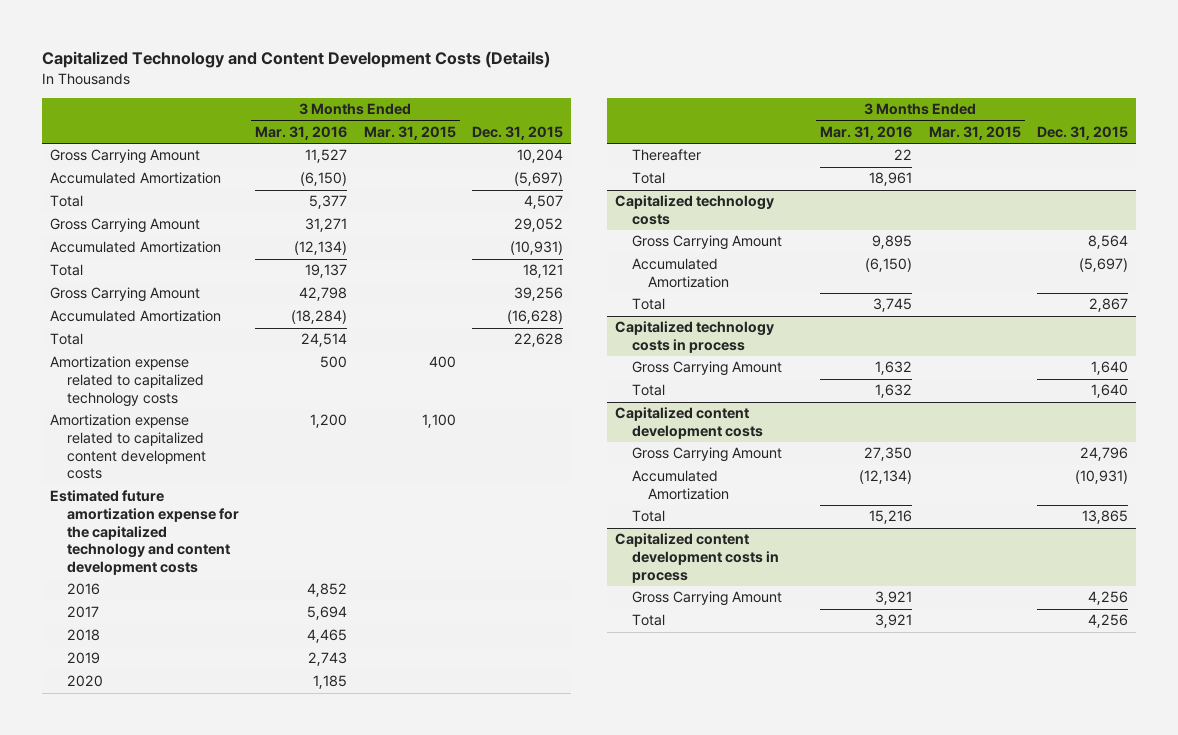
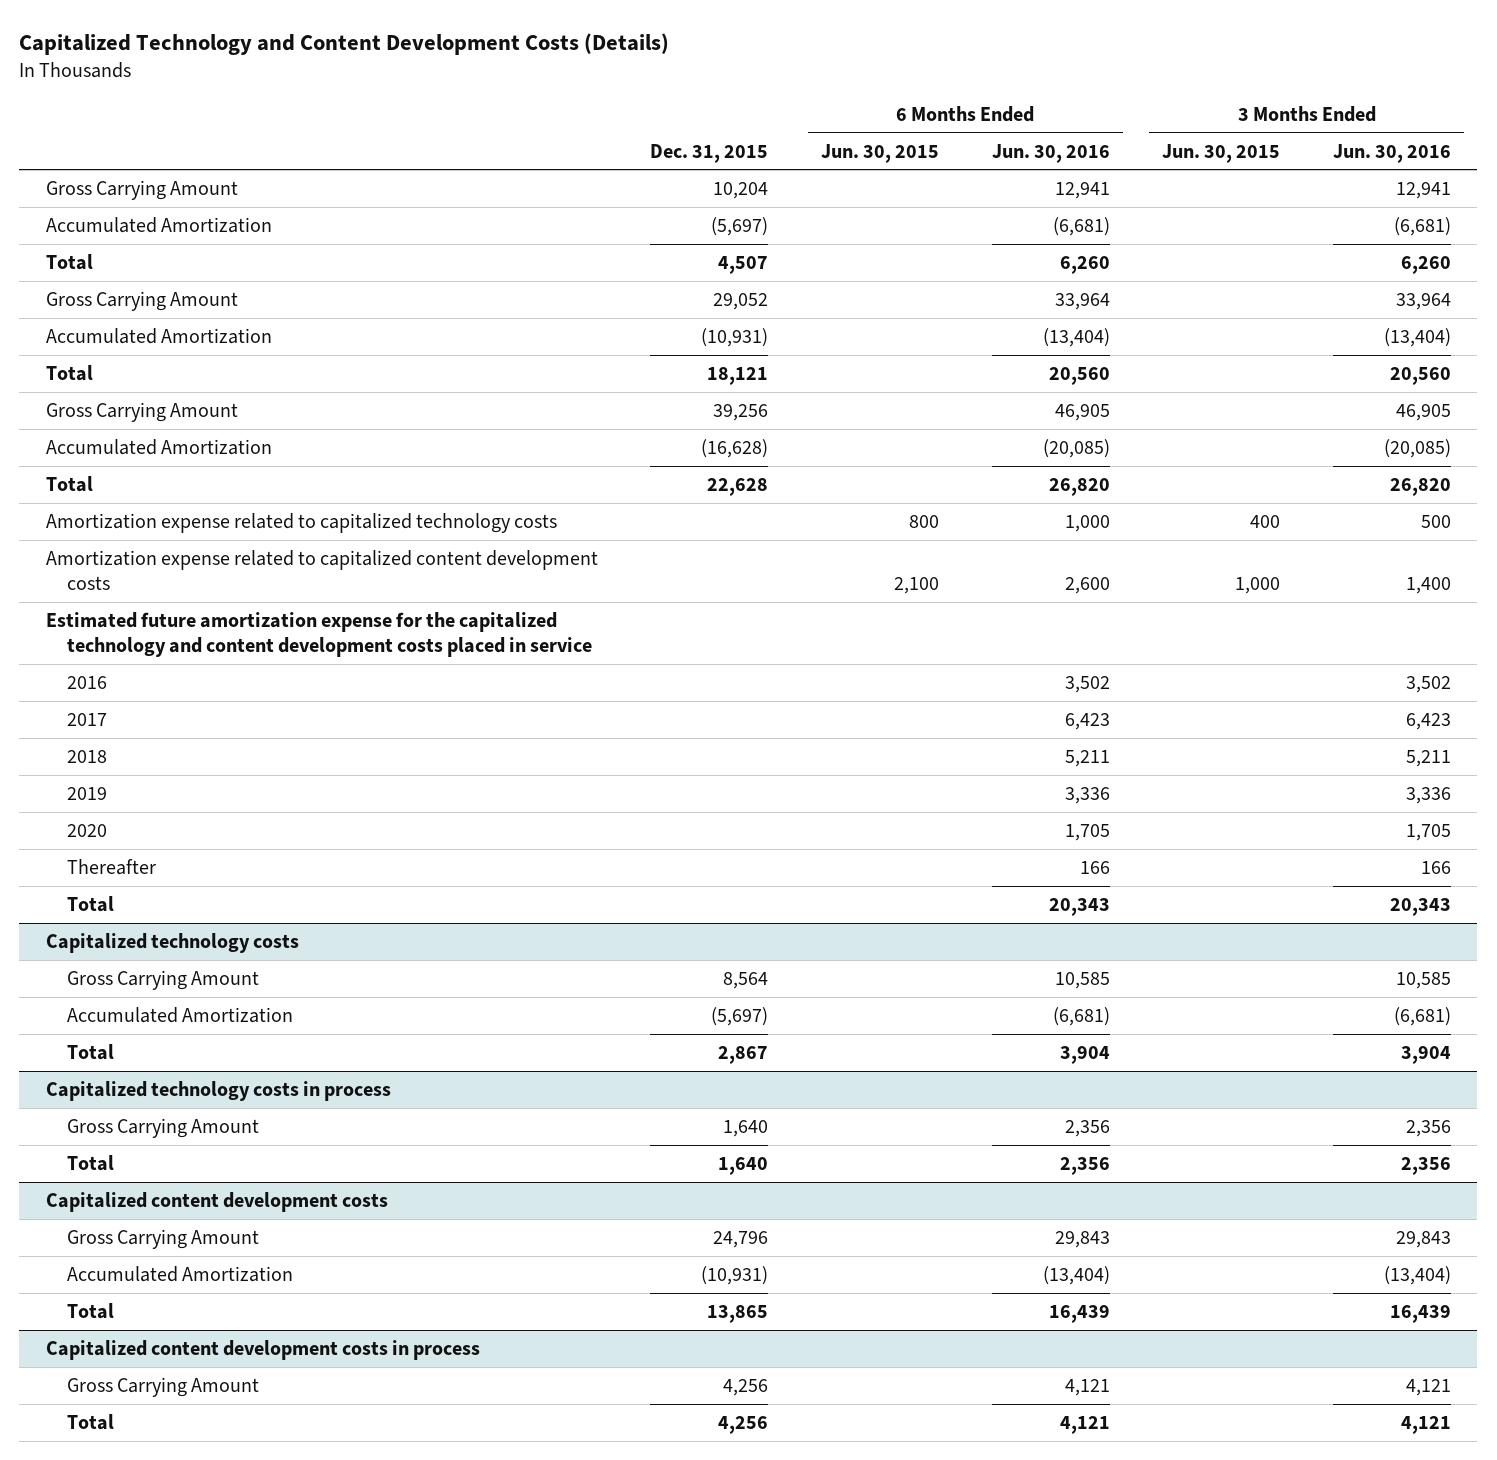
- | 3 Months Ended Mar. 31, 2016 | 3 Months Ended Mar. 31, 2015 | Dec. 31, 2015
+ | Dec. 31, 2015 | 6 Months Ended Jun. 30, 2015 | 6 Months Ended Jun. 30, 2016 | 3 Months Ended Jun. 30, 2015 | 3 Months Ended Jun. 30, 2016
- Estimated future amortization expense for the capitalized technology and content development costs
+ Estimated future amortization expense for the capitalized technology and content development costs placed in service

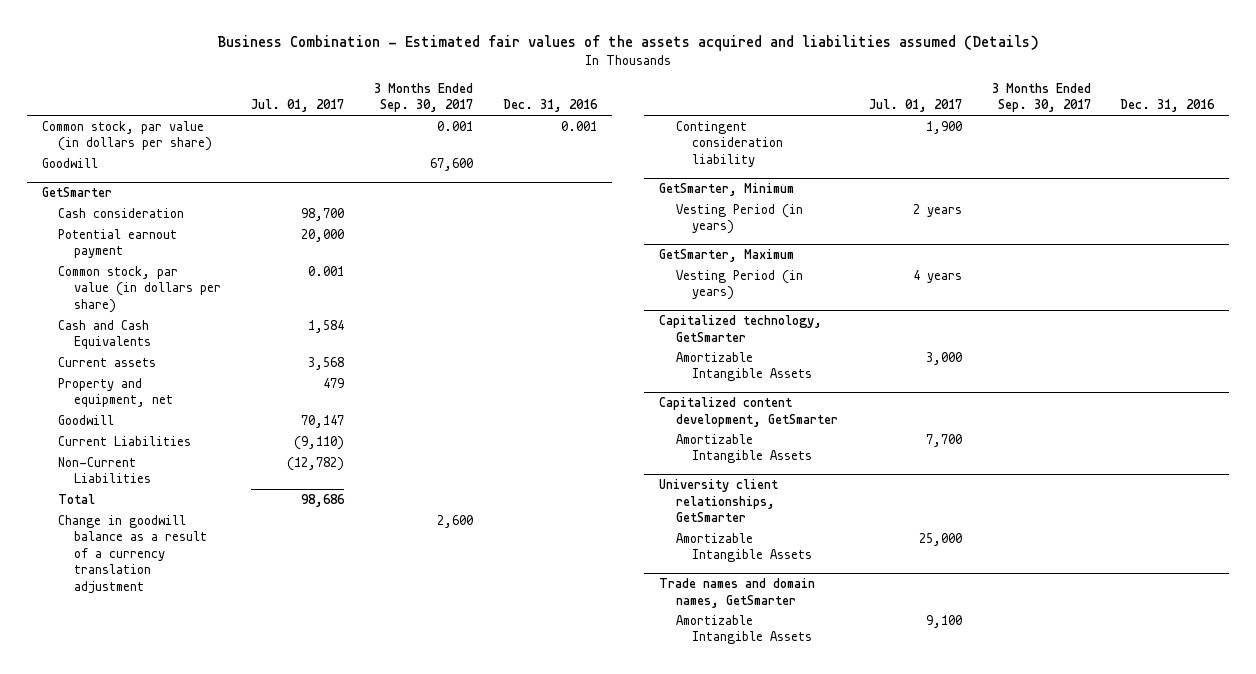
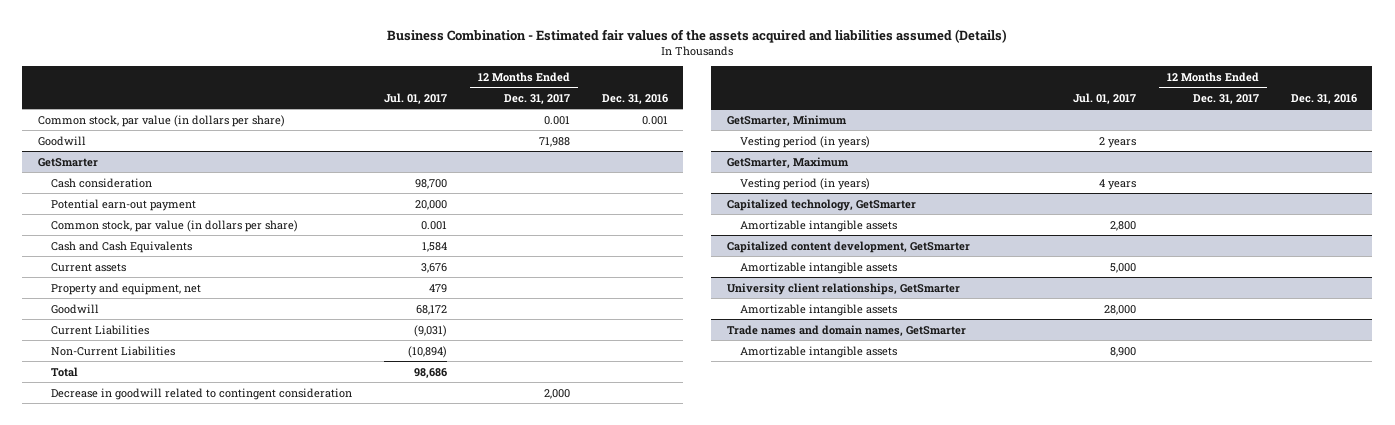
- | Jul. 01, 2017 | 3 Months Ended Sep. 30, 2017 | Dec. 31, 2016
+ | Jul. 01, 2017 | 12 Months Ended Dec. 31, 2017 | Dec. 31, 2016
@ GetSmarter
- Potential earnout payment | 20,000 | |
+ Potential earn-out payment | 20,000 | |
- Current assets | 3,568 | |
+ Current assets | 3,676 | |
- Goodwill | 70,147 | |
- Current Liabilities | (9,110) | |
- Non-Current Liabilities | (12,782) | |
+ Goodwill | 68,172 | |
+ Current Liabilities | (9,031) | |
+ Non-Current Liabilities | (10,894) | |
- Change in goodwill balance as a result of a currency translation adjustment | | 2,600 |
- Contingent consideration liability | 1,900 | |
+ Decrease in goodwill related to contingent consideration | | 2,000 |
@ GetSmarter, Minimum
- Vesting Period (in years) | 2 years | |
+ Vesting period (in years) | 2 years | |
@ GetSmarter, Maximum
- Vesting Period (in years) | 4 years | |
+ Vesting period (in years) | 4 years | |
@ Capitalized technology, GetSmarter
- Amortizable Intangible Assets | 3,000 | |
+ Amortizable intangible assets | 2,800 | |
@ Capitalized content development, GetSmarter
- Amortizable Intangible Assets | 7,700 | |
+ Amortizable intangible assets | 5,000 | |
@ University client relationships, GetSmarter
- Amortizable Intangible Assets | 25,000 | |
+ Amortizable intangible assets | 28,000 | |
@ Trade names and domain names, GetSmarter
- Amortizable Intangible Assets | 9,100 | |
+ Amortizable intangible assets | 8,900 | |

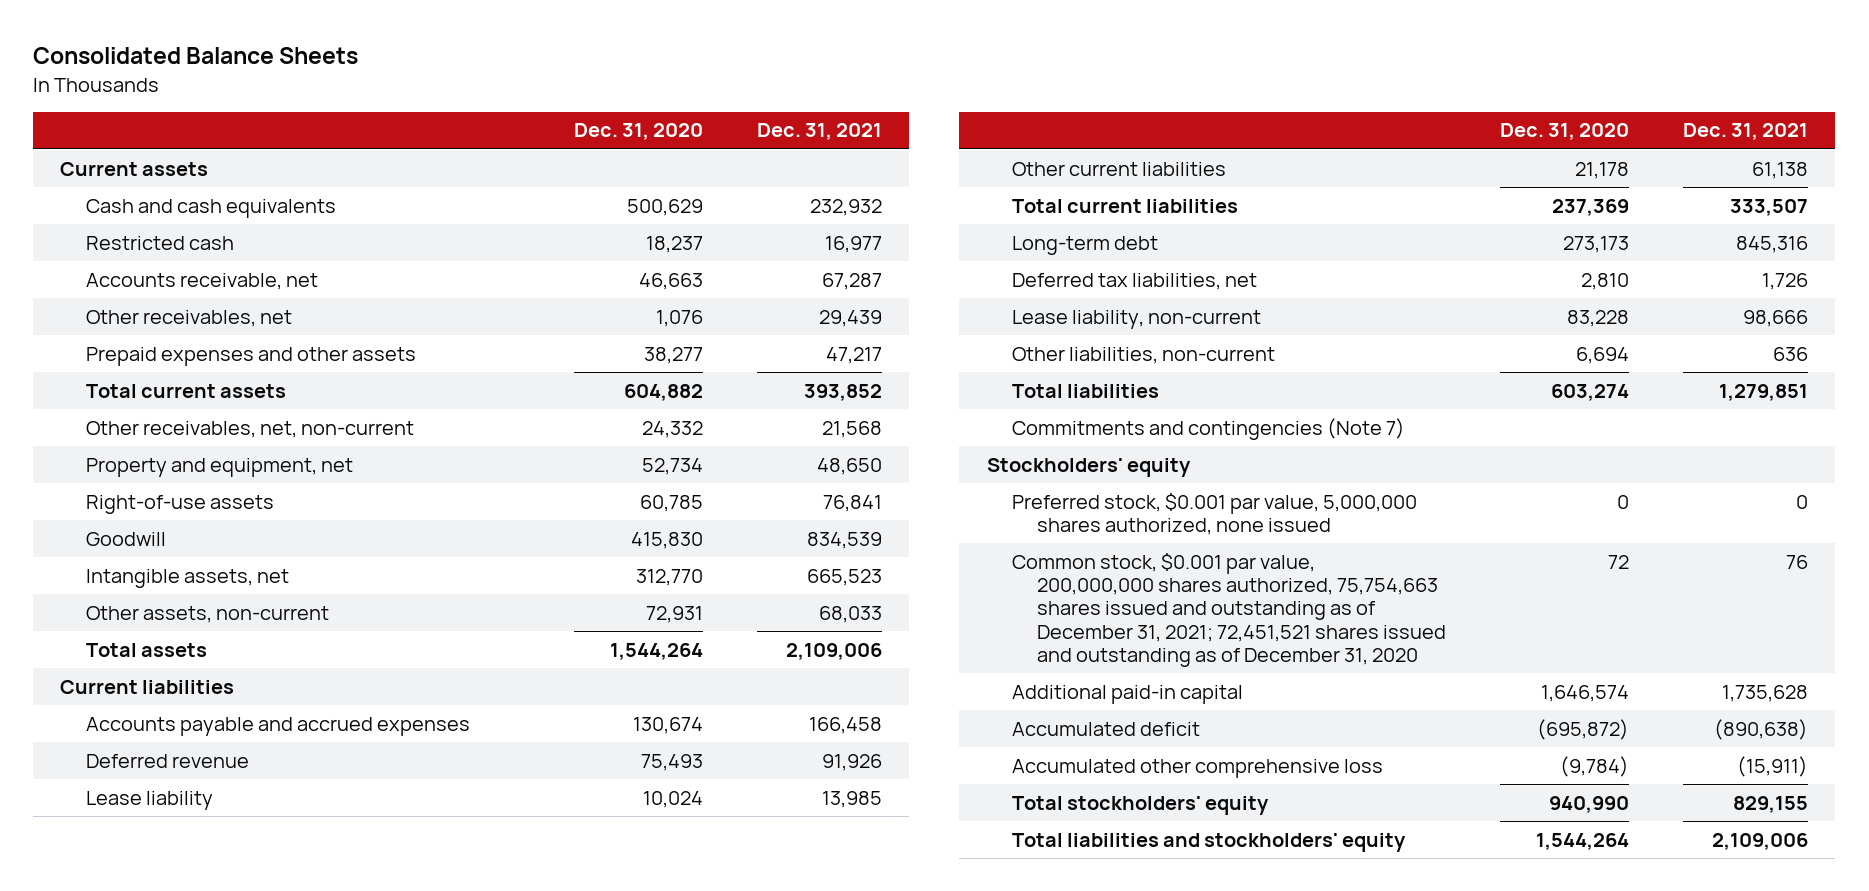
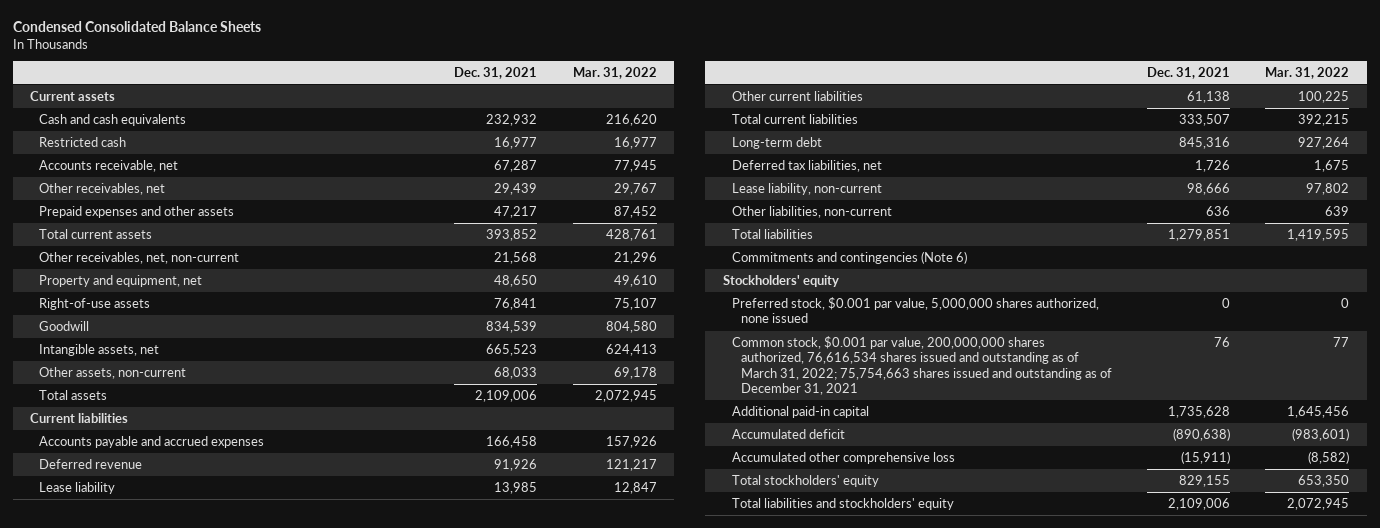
- Consolidated Balance Sheets
+ Condensed Consolidated Balance Sheets
- | Dec. 31, 2020 | Dec. 31, 2021
+ | Dec. 31, 2021 | Mar. 31, 2022
- Commitments and contingencies (Note 7)
+ Commitments and contingencies (Note 6)
- Common stock, $0.001 par value, 200,000,000 shares authorized, 75,754,663 shares issued and outstanding as of December 31, 2021; 72,451,521 shares issued and outstanding as of December 31, 2020 | 72 | 76
+ Common stock, $0.001 par value, 200,000,000 shares authorized, 76,616,534 shares issued and outstanding as of March 31, 2022; 75,754,663 shares issued and outstanding as of December 31, 2021 | 76 | 77

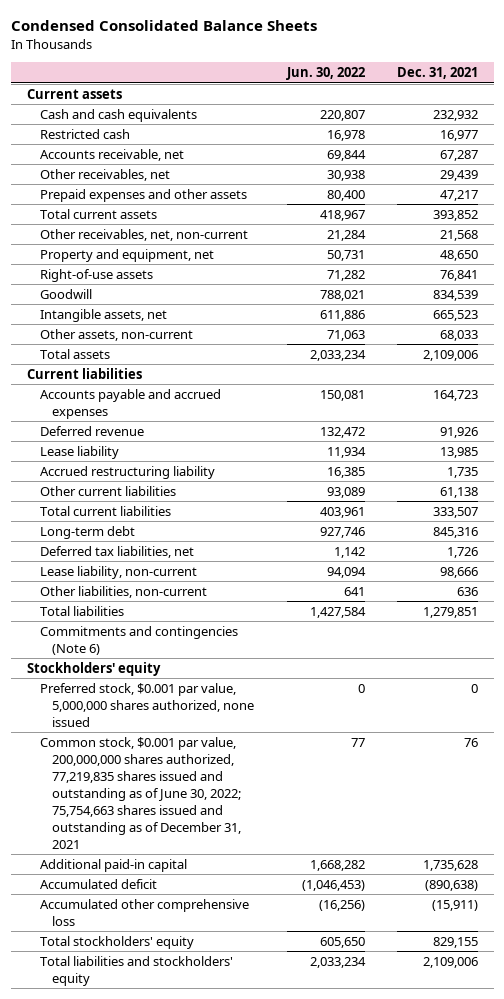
- | Dec. 31, 2021 | Mar. 31, 2022
+ | Jun. 30, 2022 | Dec. 31, 2021
- Accounts payable and accrued expenses | 166,458 | 157,926
+ Accounts payable and accrued expenses | 150,081 | 164,723
+ Accrued restructuring liability | 16,385 | 1,735
- Common stock, $0.001 par value, 200,000,000 shares authorized, 76,616,534 shares issued and outstanding as of March 31, 2022; 75,754,663 shares issued and outstanding as of December 31, 2021 | 76 | 77
+ Common stock, $0.001 par value, 200,000,000 shares authorized, 77,219,835 shares issued and outstanding as of June 30, 2022; 75,754,663 shares issued and outstanding as of December 31, 2021 | 77 | 76

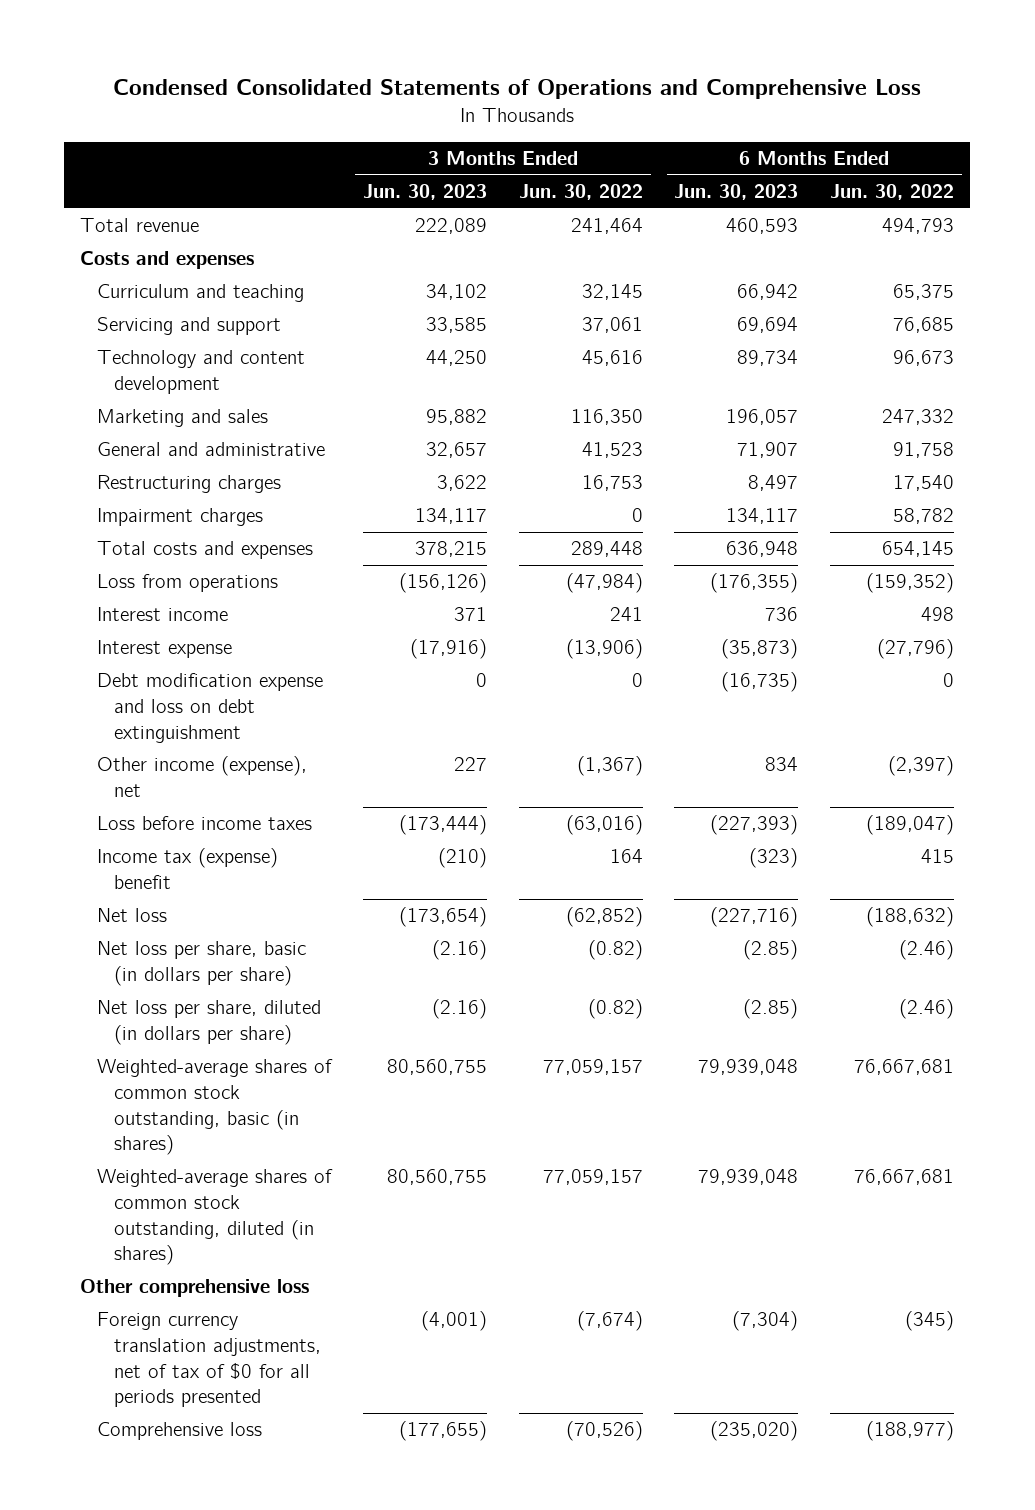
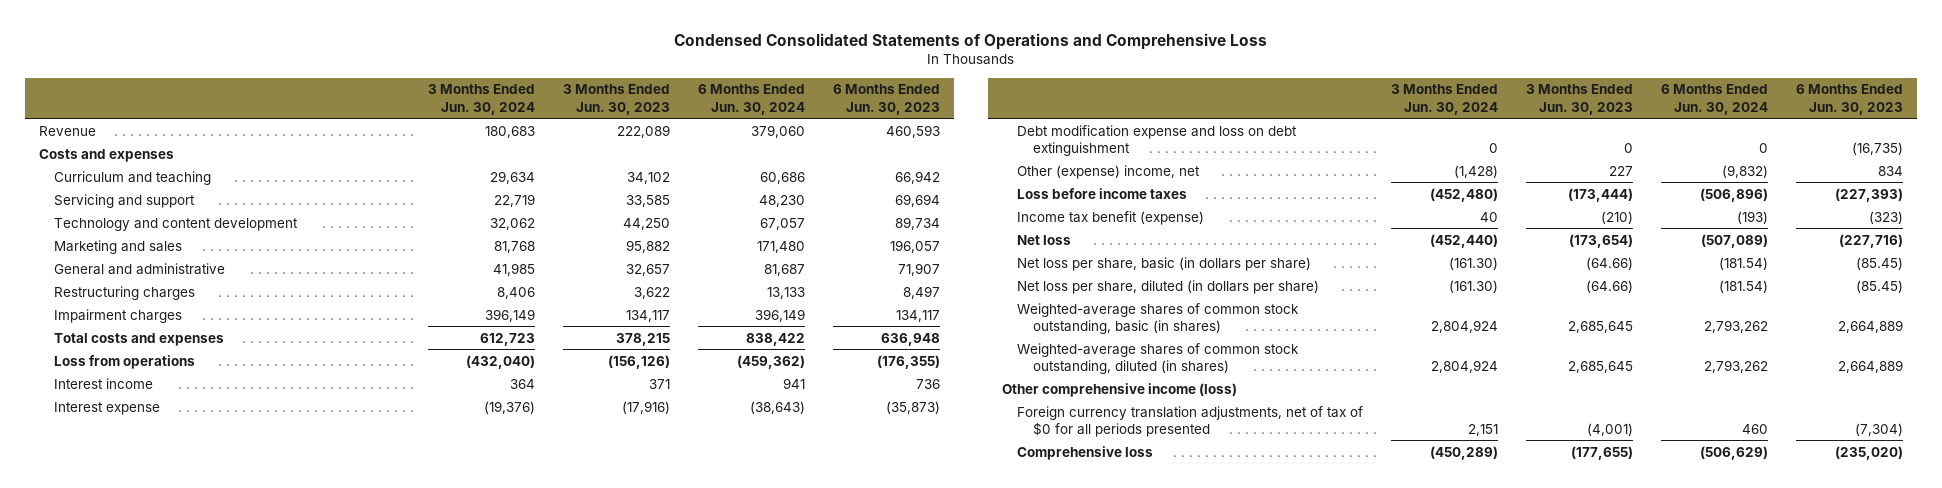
- | 3 Months Ended Jun. 30, 2023 | 3 Months Ended Jun. 30, 2022 | 6 Months Ended Jun. 30, 2023 | 6 Months Ended Jun. 30, 2022
+ | 3 Months Ended Jun. 30, 2024 | 3 Months Ended Jun. 30, 2023 | 6 Months Ended Jun. 30, 2024 | 6 Months Ended Jun. 30, 2023
- Total revenue | 222,089 | 241,464 | 460,593 | 494,793
+ Revenue | 180,683 | 222,089 | 379,060 | 460,593
- Other income (expense), net | 227 | (1,367) | 834 | (2,397)
+ Other (expense) income, net | (1,428) | 227 | (9,832) | 834
- Income tax (expense) benefit | (210) | 164 | (323) | 415
+ Income tax benefit (expense) | 40 | (210) | (193) | (323)
- Net loss per share, basic (in dollars per share) | (2.16) | (0.82) | (2.85) | (2.46)
- Net loss per share, diluted (in dollars per share) | (2.16) | (0.82) | (2.85) | (2.46)
- Weighted-average shares of common stock outstanding, basic (in shares) | 80,560,755 | 77,059,157 | 79,939,048 | 76,667,681
- Weighted-average shares of common stock outstanding, diluted (in shares) | 80,560,755 | 77,059,157 | 79,939,048 | 76,667,681
- Other comprehensive loss
+ Net loss per share, basic (in dollars per share) | (161.30) | (64.66) | (181.54) | (85.45)
+ Net loss per share, diluted (in dollars per share) | (161.30) | (64.66) | (181.54) | (85.45)
+ Weighted-average shares of common stock outstanding, basic (in shares) | 2,804,924 | 2,685,645 | 2,793,262 | 2,664,889
+ Weighted-average shares of common stock outstanding, diluted (in shares) | 2,804,924 | 2,685,645 | 2,793,262 | 2,664,889
+ Other comprehensive income (loss)

